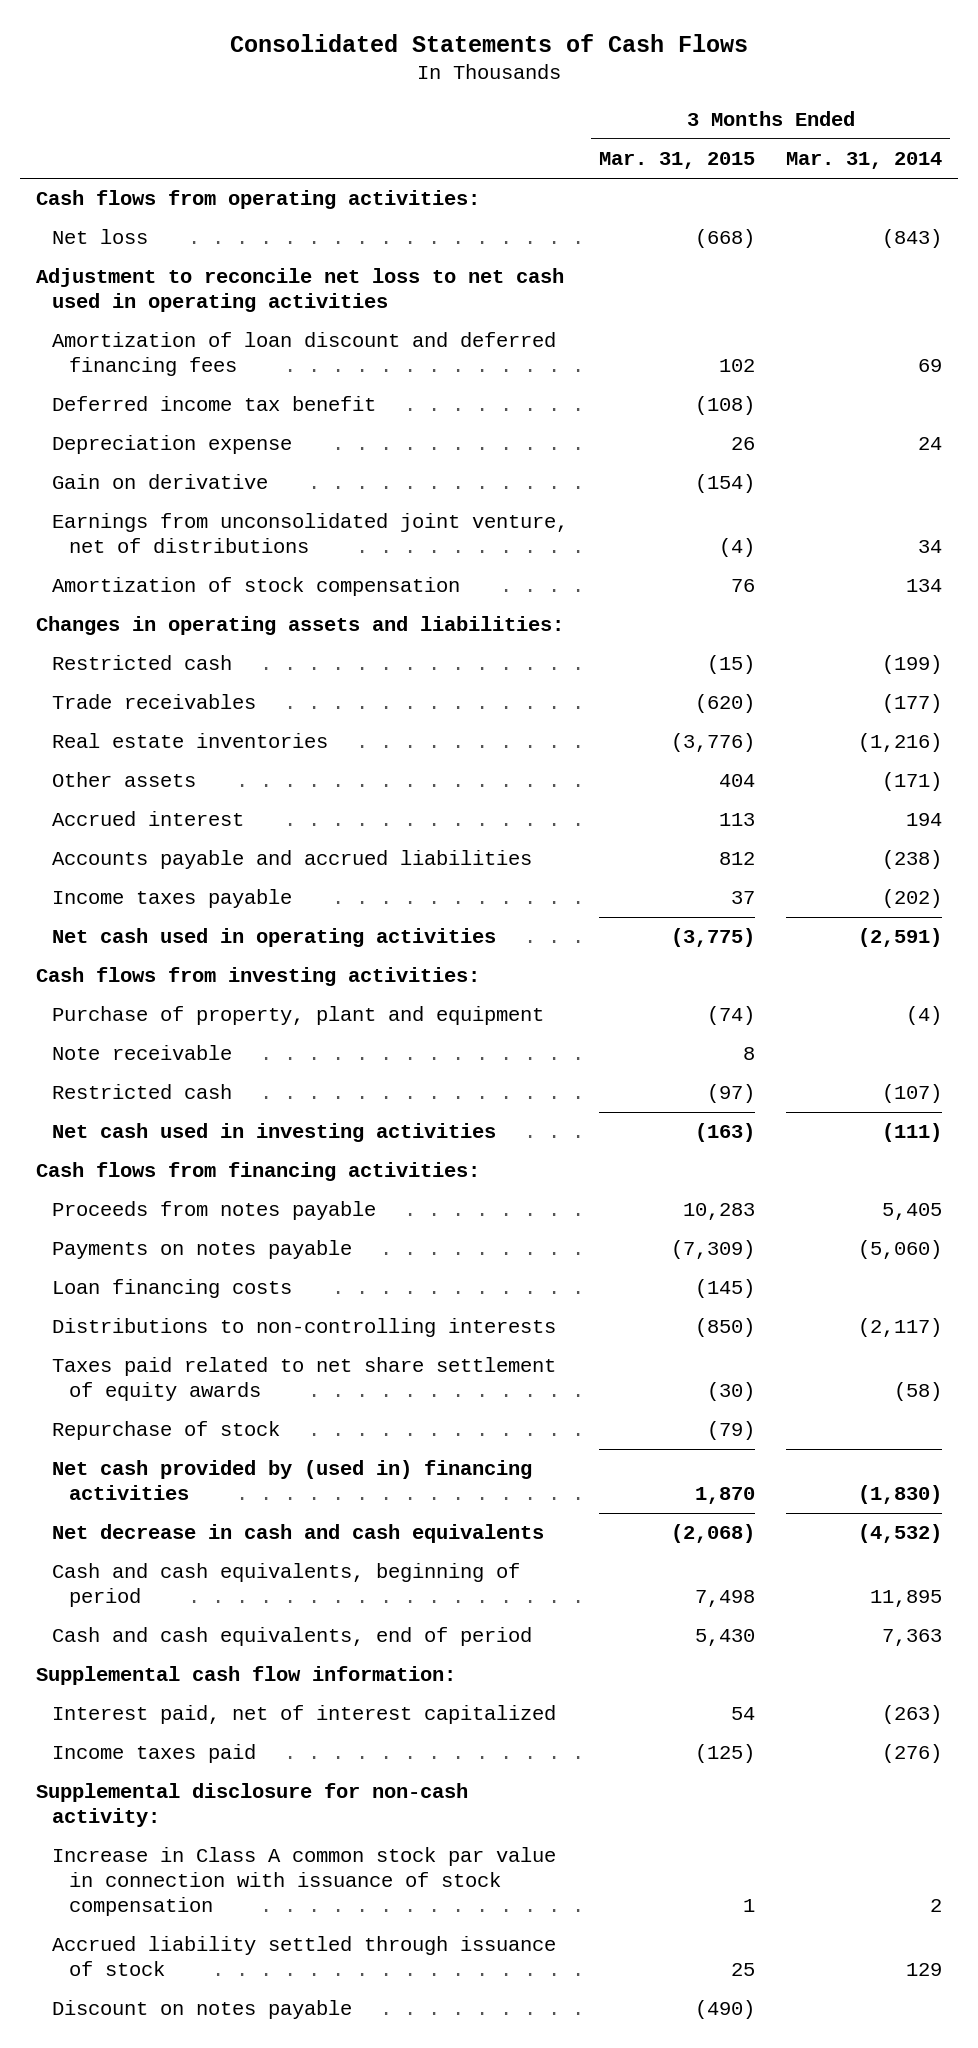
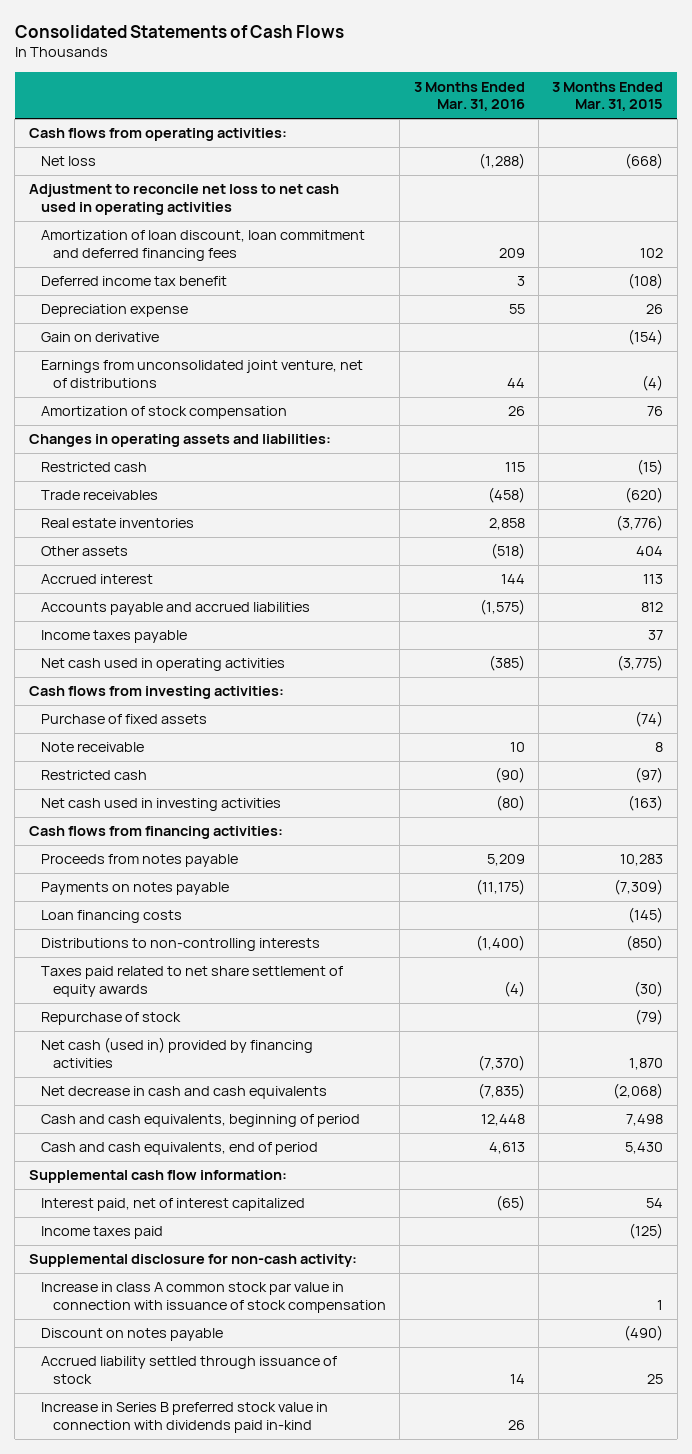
- | 3 Months Ended Mar. 31, 2015 | 3 Months Ended Mar. 31, 2014
+ | 3 Months Ended Mar. 31, 2016 | 3 Months Ended Mar. 31, 2015
- Amortization of loan discount and deferred financing fees | 102 | 69
+ Amortization of loan discount, loan commitment and deferred financing fees | 209 | 102
- Purchase of property, plant and equipment | (74) | (4)
+ Purchase of fixed assets | | (74)
- Net cash provided by (used in) financing activities | 1,870 | (1,830)
+ Net cash (used in) provided by financing activities | (7,370) | 1,870
- Increase in Class A common stock par value in connection with issuance of stock compensation | 1 | 2
+ Increase in class A common stock par value in connection with issuance of stock compensation | | 1
moved down: Accrued liability settled through issuance of stock | 14 | 25
+ Increase in Series B preferred stock value in connection with dividends paid in-kind | 26 |

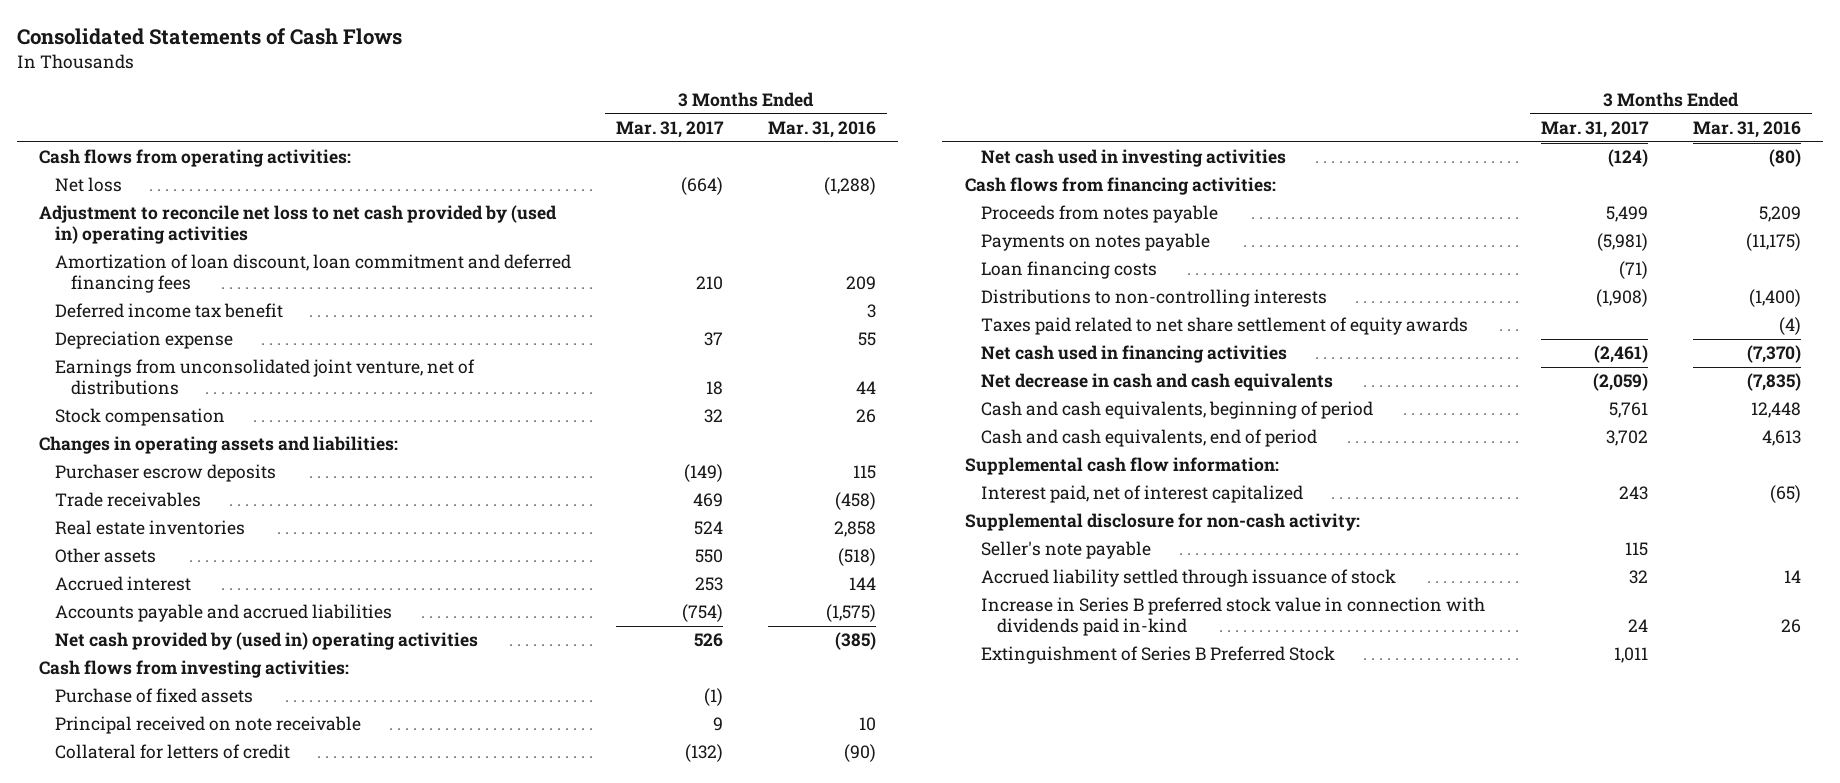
- | 3 Months Ended Mar. 31, 2016 | 3 Months Ended Mar. 31, 2015
+ | 3 Months Ended Mar. 31, 2017 | 3 Months Ended Mar. 31, 2016
- Adjustment to reconcile net loss to net cash used in operating activities
+ Adjustment to reconcile net loss to net cash provided by (used in) operating activities
- Gain on derivative | | (154)
- Amortization of stock compensation | 26 | 76
+ Stock compensation | 32 | 26
- Restricted cash | 115 | (15)
+ Purchaser escrow deposits | (149) | 115
- Income taxes payable | | 37
- Net cash used in operating activities | (385) | (3,775)
+ Net cash provided by (used in) operating activities | 526 | (385)
- Note receivable | 10 | 8
- Restricted cash | (90) | (97)
+ Principal received on note receivable | 9 | 10
+ Collateral for letters of credit | (132) | (90)
- Repurchase of stock | | (79)
- Net cash (used in) provided by financing activities | (7,370) | 1,870
+ Net cash used in financing activities | (2,461) | (7,370)
- Income taxes paid | | (125)
- Increase in class A common stock par value in connection with issuance of stock compensation | | 1
- Discount on notes payable | | (490)
+ Seller's note payable | 115 |
+ Extinguishment of Series B Preferred Stock | 1,011 |

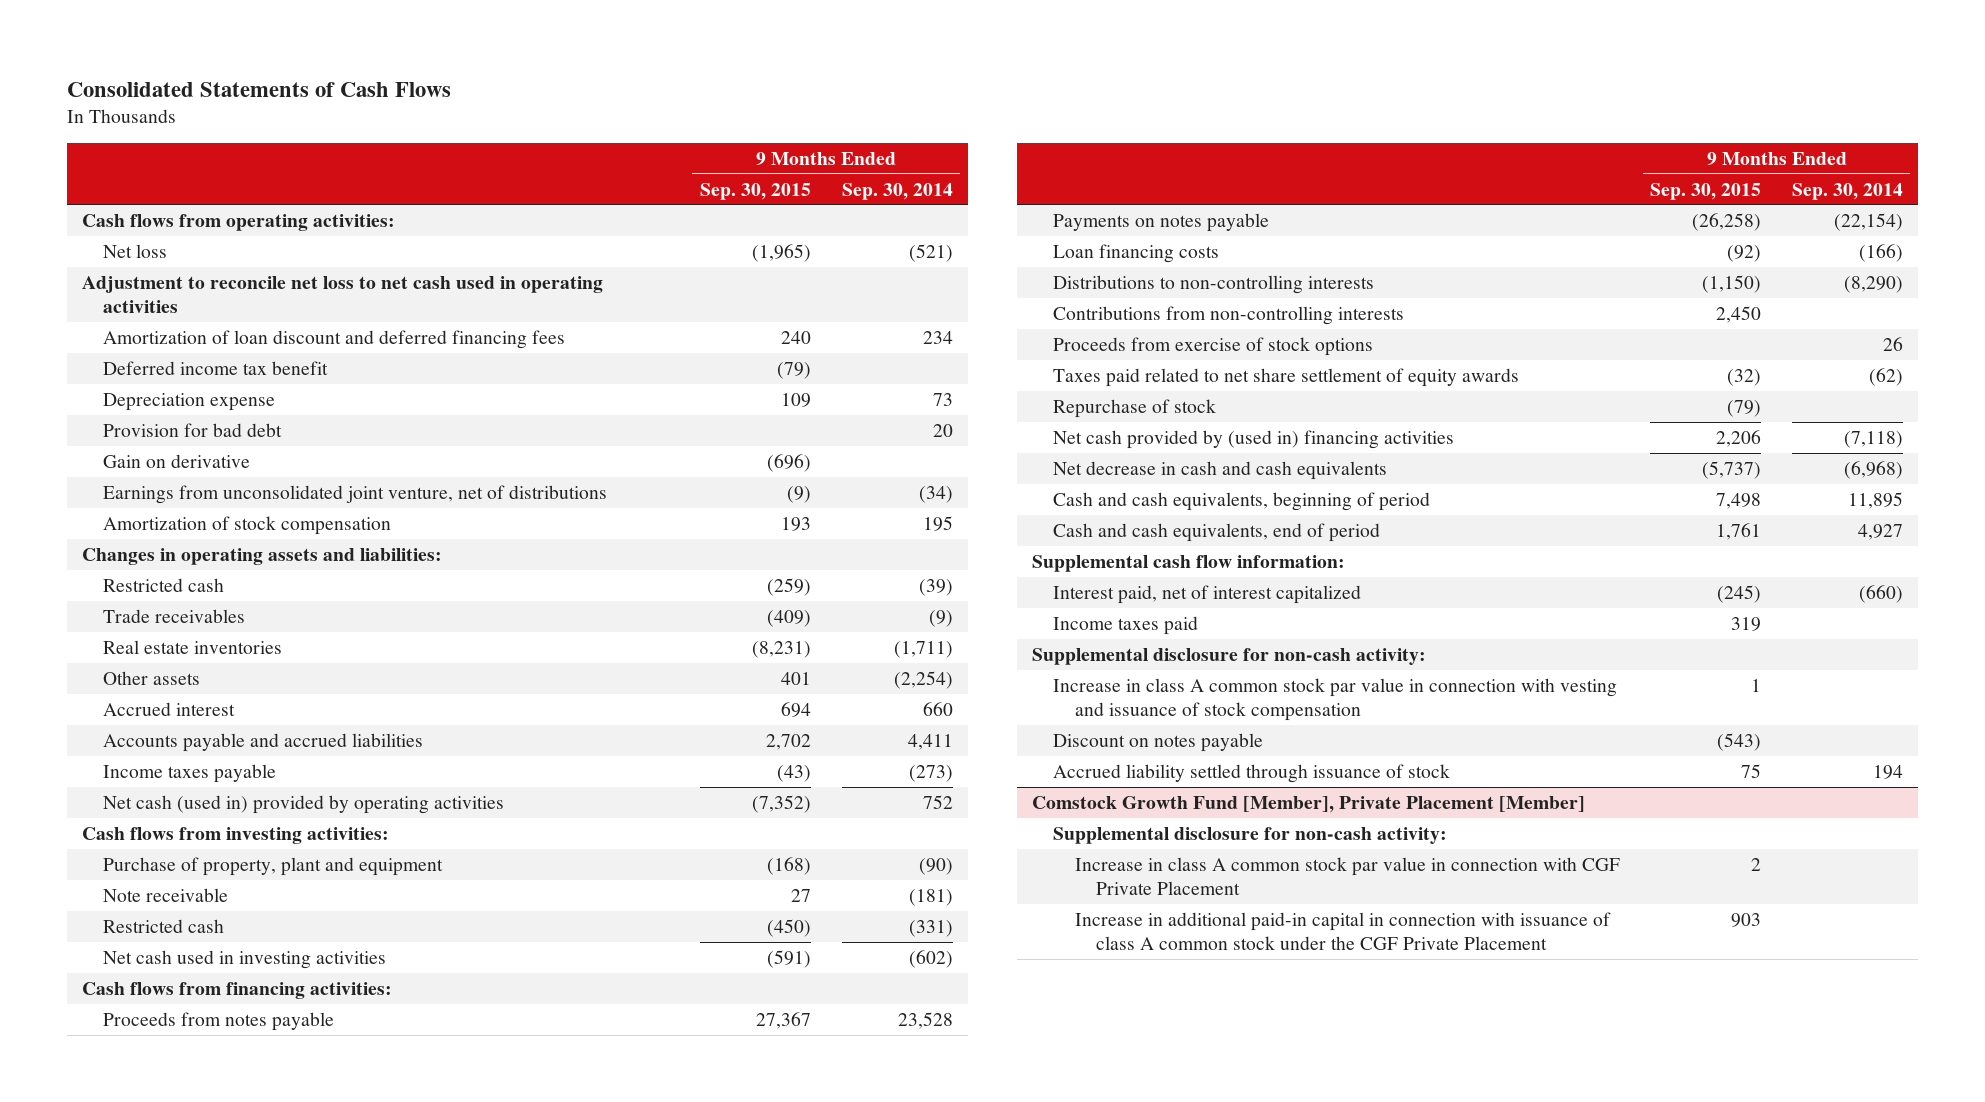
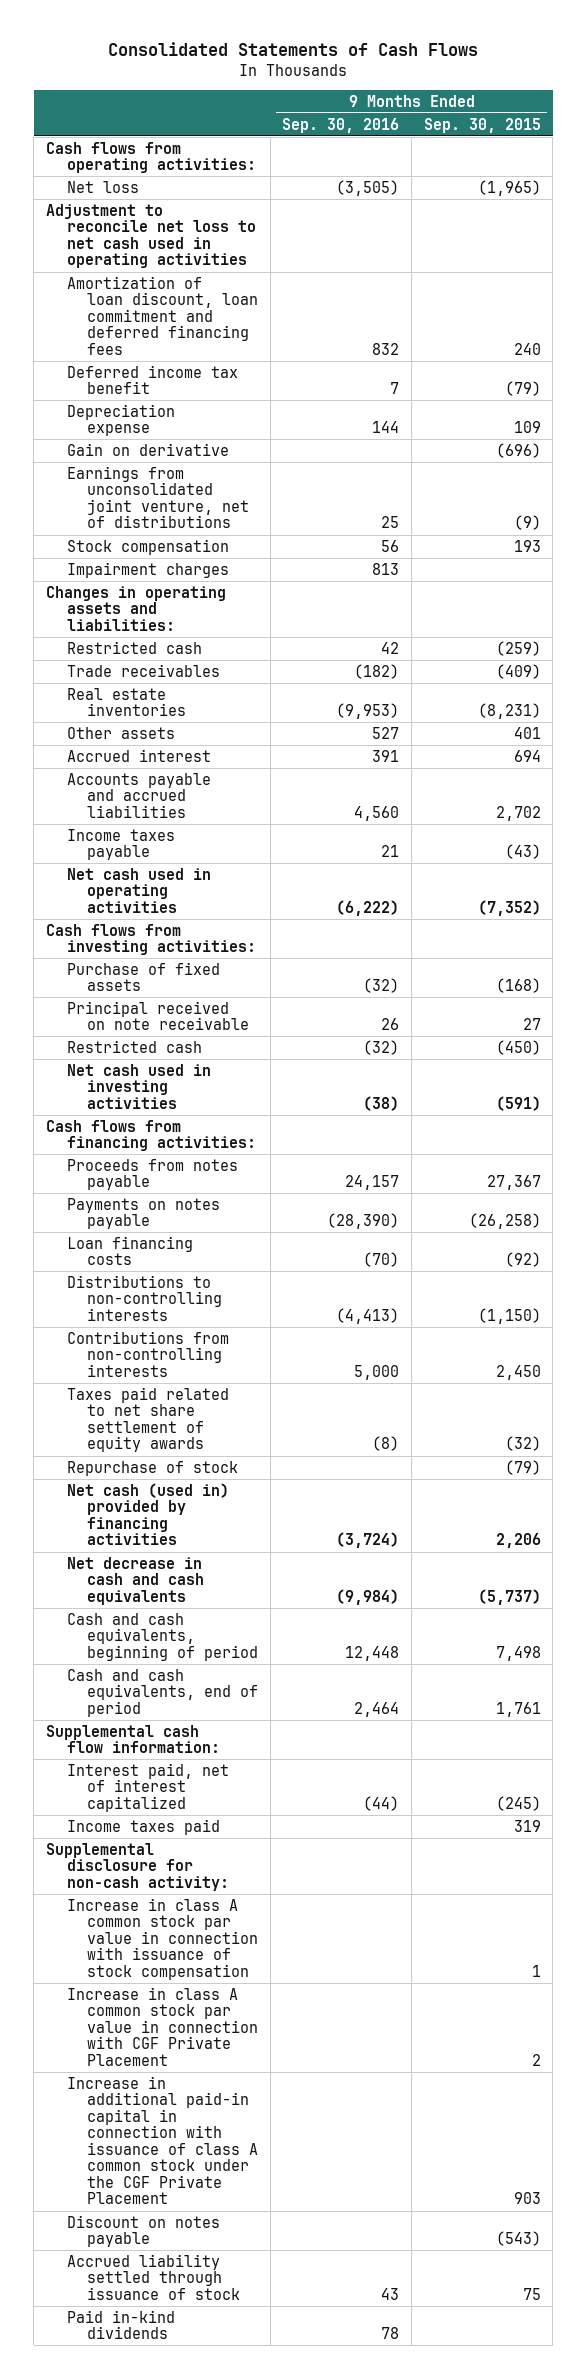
- | 9 Months Ended Sep. 30, 2015 | 9 Months Ended Sep. 30, 2014
+ | 9 Months Ended Sep. 30, 2016 | 9 Months Ended Sep. 30, 2015
- Amortization of loan discount and deferred financing fees | 240 | 234
+ Amortization of loan discount, loan commitment and deferred financing fees | 832 | 240
- Provision for bad debt | | 20
- Amortization of stock compensation | 193 | 195
+ Stock compensation | 56 | 193
+ Impairment charges | 813 |
- Net cash (used in) provided by operating activities | (7,352) | 752
+ Net cash used in operating activities | (6,222) | (7,352)
- Purchase of property, plant and equipment | (168) | (90)
- Note receivable | 27 | (181)
+ Purchase of fixed assets | (32) | (168)
+ Principal received on note receivable | 26 | 27
- Proceeds from exercise of stock options | | 26
- Net cash provided by (used in) financing activities | 2,206 | (7,118)
+ Net cash (used in) provided by financing activities | (3,724) | 2,206
- Increase in class A common stock par value in connection with vesting and issuance of stock compensation | 1 |
- Comstock Growth Fund [Member], Private Placement [Member]
- Supplemental disclosure for non-cash activity:
+ Increase in class A common stock par value in connection with issuance of stock compensation | | 1
moved down: Discount on notes payable | | (543)
moved down: Accrued liability settled through issuance of stock | 43 | 75
+ Paid in-kind dividends | 78 |

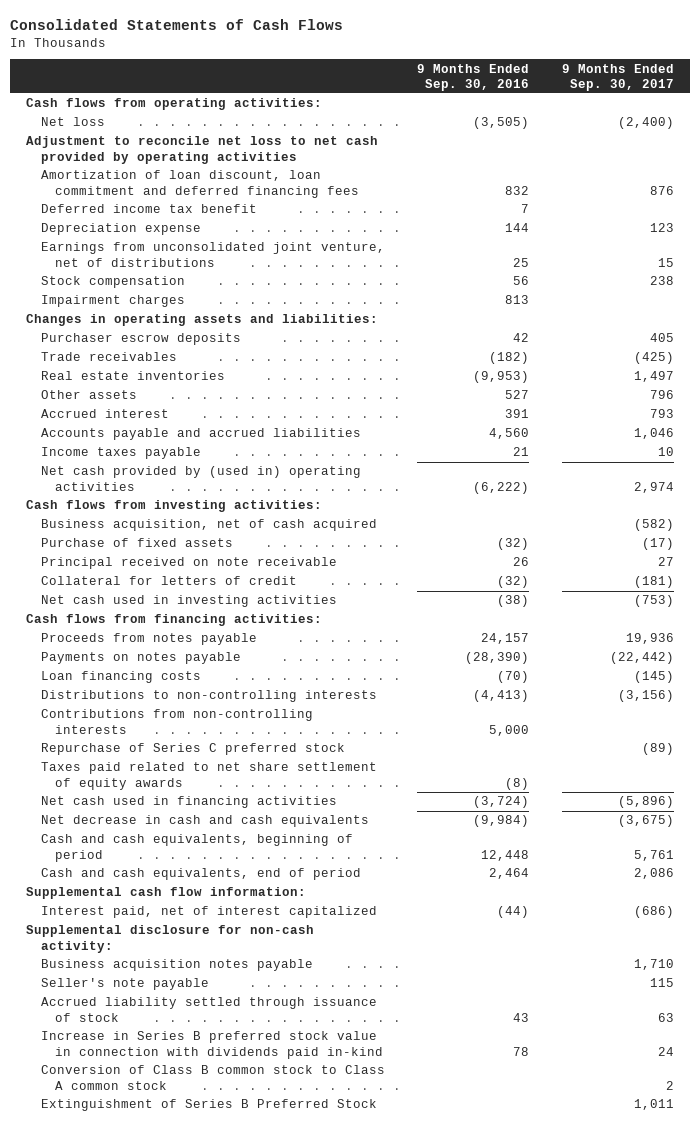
- | 9 Months Ended Sep. 30, 2016 | 9 Months Ended Sep. 30, 2015
+ | 9 Months Ended Sep. 30, 2016 | 9 Months Ended Sep. 30, 2017
- Adjustment to reconcile net loss to net cash used in operating activities
+ Adjustment to reconcile net loss to net cash provided by operating activities
- Gain on derivative | | (696)
- Restricted cash | 42 | (259)
+ Purchaser escrow deposits | 42 | 405
- Net cash used in operating activities | (6,222) | (7,352)
+ Net cash provided by (used in) operating activities | (6,222) | 2,974
+ Business acquisition, net of cash acquired | | (582)
- Restricted cash | (32) | (450)
+ Collateral for letters of credit | (32) | (181)
+ Repurchase of Series C preferred stock | | (89)
- Repurchase of stock | | (79)
- Net cash (used in) provided by financing activities | (3,724) | 2,206
+ Net cash used in financing activities | (3,724) | (5,896)
- Income taxes paid | | 319
- Increase in class A common stock par value in connection with issuance of stock compensation | | 1
- Increase in class A common stock par value in connection with CGF Private Placement | | 2
- Increase in additional paid-in capital in connection with issuance of class A common stock under the CGF Private Placement | | 903
- Discount on notes payable | | (543)
+ Business acquisition notes payable | | 1,710
+ Seller's note payable | | 115
- Paid in-kind dividends | 78 |
+ Increase in Series B preferred stock value in connection with dividends paid in-kind | 78 | 24
+ Conversion of Class B common stock to Class A common stock | | 2
+ Extinguishment of Series B Preferred Stock | | 1,011

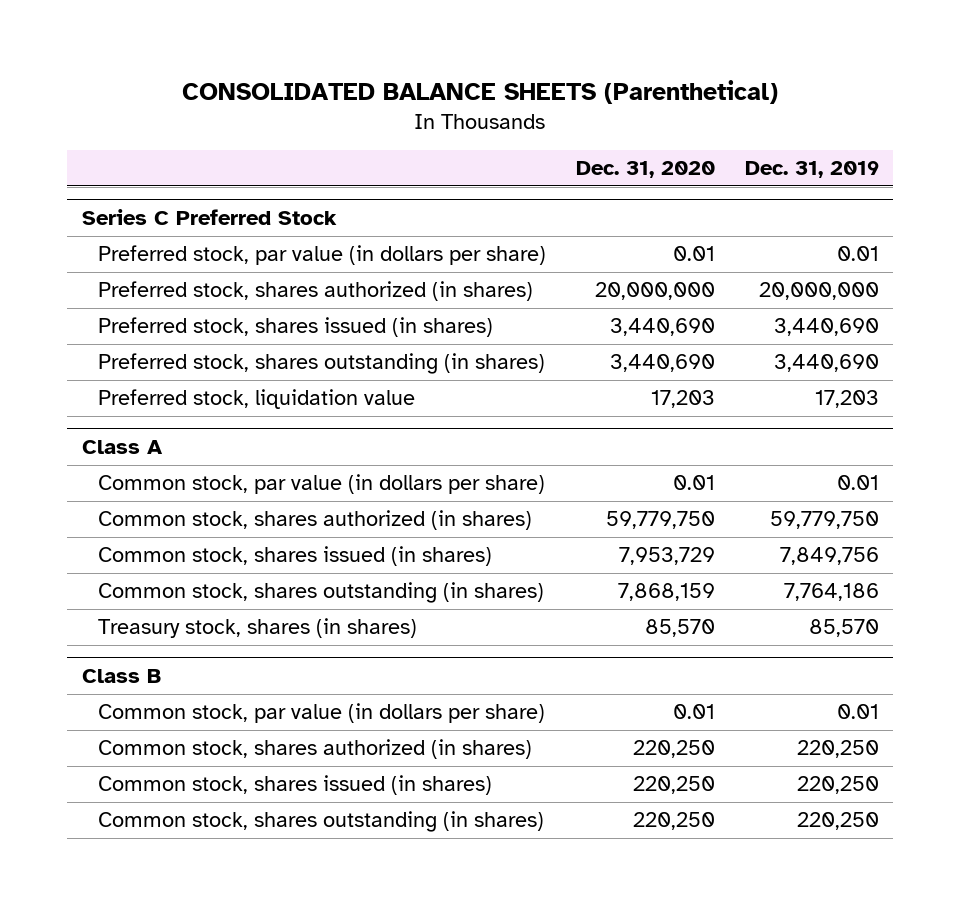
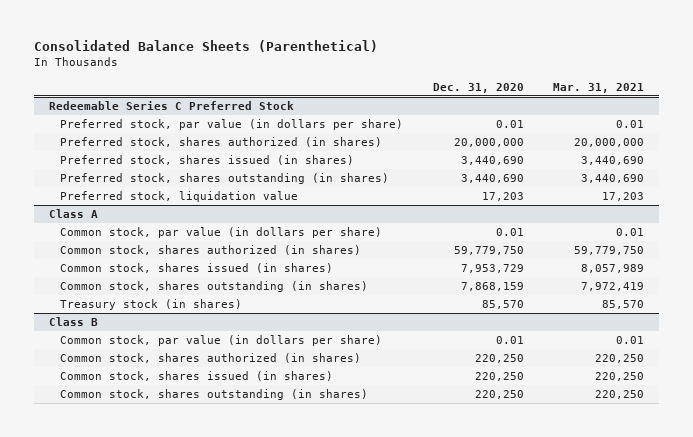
- CONSOLIDATED BALANCE SHEETS (Parenthetical)
+ Consolidated Balance Sheets (Parenthetical)
- | Dec. 31, 2020 | Dec. 31, 2019
+ | Dec. 31, 2020 | Mar. 31, 2021
- Series C Preferred Stock
+ Redeemable Series C Preferred Stock
@ Class A
- Treasury stock, shares (in shares) | 85,570 | 85,570
+ Treasury stock (in shares) | 85,570 | 85,570

